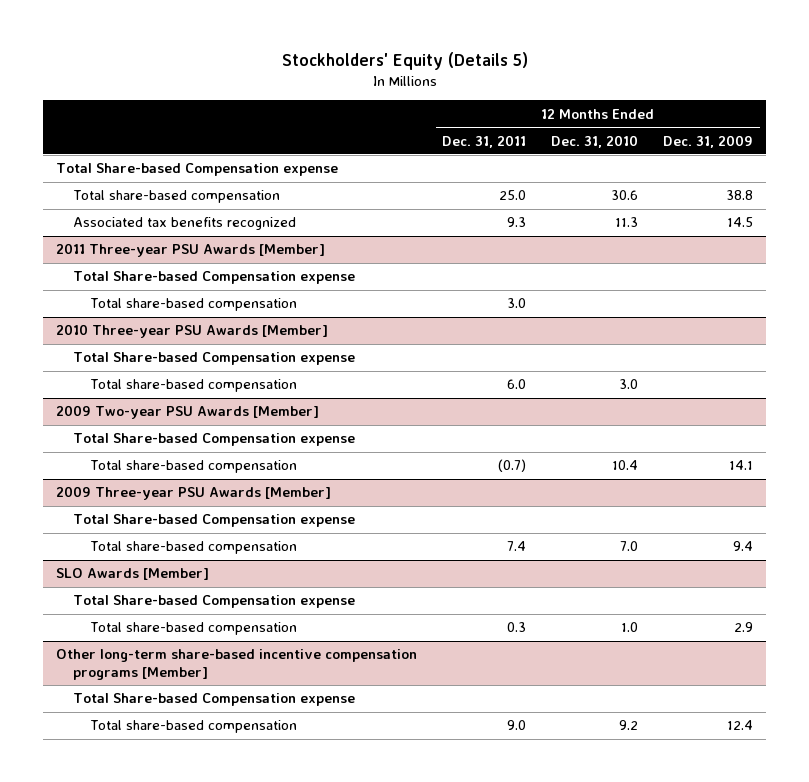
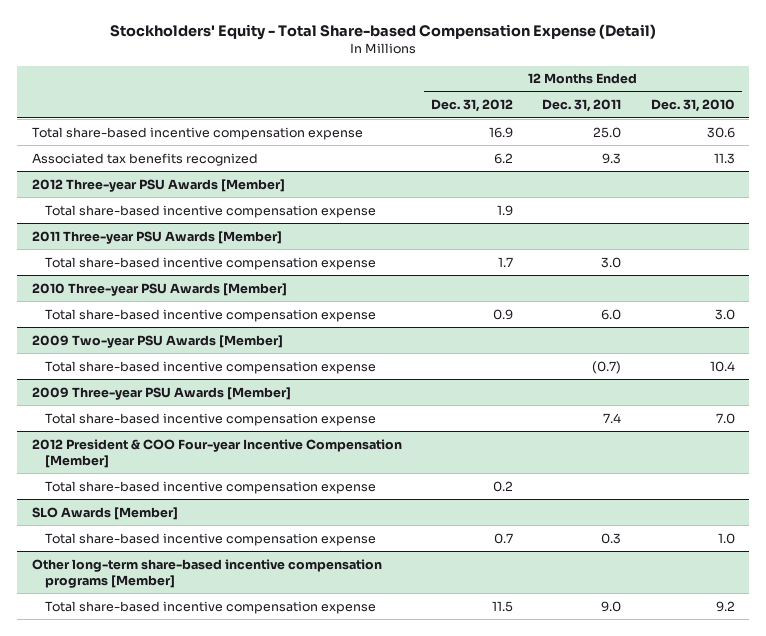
- Stockholders' Equity (Details 5)
+ Stockholders' Equity - Total Share-based Compensation Expense (Detail)
- | 12 Months Ended Dec. 31, 2011 | 12 Months Ended Dec. 31, 2010 | 12 Months Ended Dec. 31, 2009
+ | 12 Months Ended Dec. 31, 2012 | 12 Months Ended Dec. 31, 2011 | 12 Months Ended Dec. 31, 2010
- Total Share-based Compensation expense
- Total share-based compensation | 25.0 | 30.6 | 38.8
+ Total share-based incentive compensation expense | 16.9 | 25.0 | 30.6
+ 2012 Three-year PSU Awards [Member]
+ Total share-based incentive compensation expense | 1.9 | |
@ 2011 Three-year PSU Awards [Member]
- Total Share-based Compensation expense
- Total share-based compensation | 3.0 | |
+ Total share-based incentive compensation expense | 1.7 | 3.0 |
@ 2010 Three-year PSU Awards [Member]
- Total Share-based Compensation expense
- Total share-based compensation | 6.0 | 3.0 |
+ Total share-based incentive compensation expense | 0.9 | 6.0 | 3.0
@ 2009 Two-year PSU Awards [Member]
- Total Share-based Compensation expense
- Total share-based compensation | (0.7) | 10.4 | 14.1
+ Total share-based incentive compensation expense | | (0.7) | 10.4
@ 2009 Three-year PSU Awards [Member]
- Total Share-based Compensation expense
- Total share-based compensation | 7.4 | 7.0 | 9.4
+ Total share-based incentive compensation expense | | 7.4 | 7.0
+ 2012 President & COO Four-year Incentive Compensation [Member]
+ Total share-based incentive compensation expense | 0.2 | |
@ SLO Awards [Member]
- Total Share-based Compensation expense
- Total share-based compensation | 0.3 | 1.0 | 2.9
+ Total share-based incentive compensation expense | 0.7 | 0.3 | 1.0
@ Other long-term share-based incentive compensation programs [Member]
- Total Share-based Compensation expense
- Total share-based compensation | 9.0 | 9.2 | 12.4
+ Total share-based incentive compensation expense | 11.5 | 9.0 | 9.2

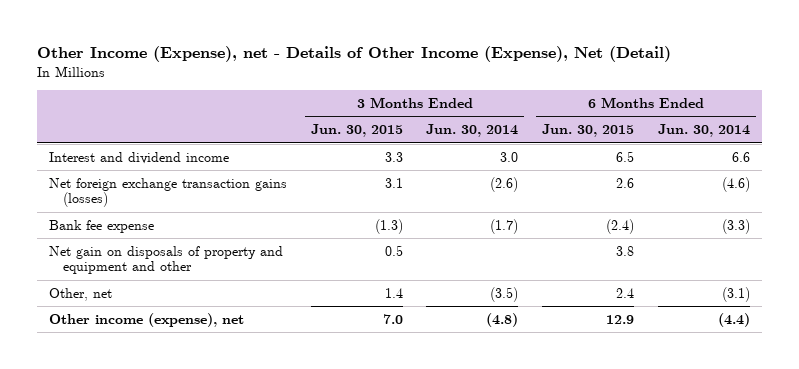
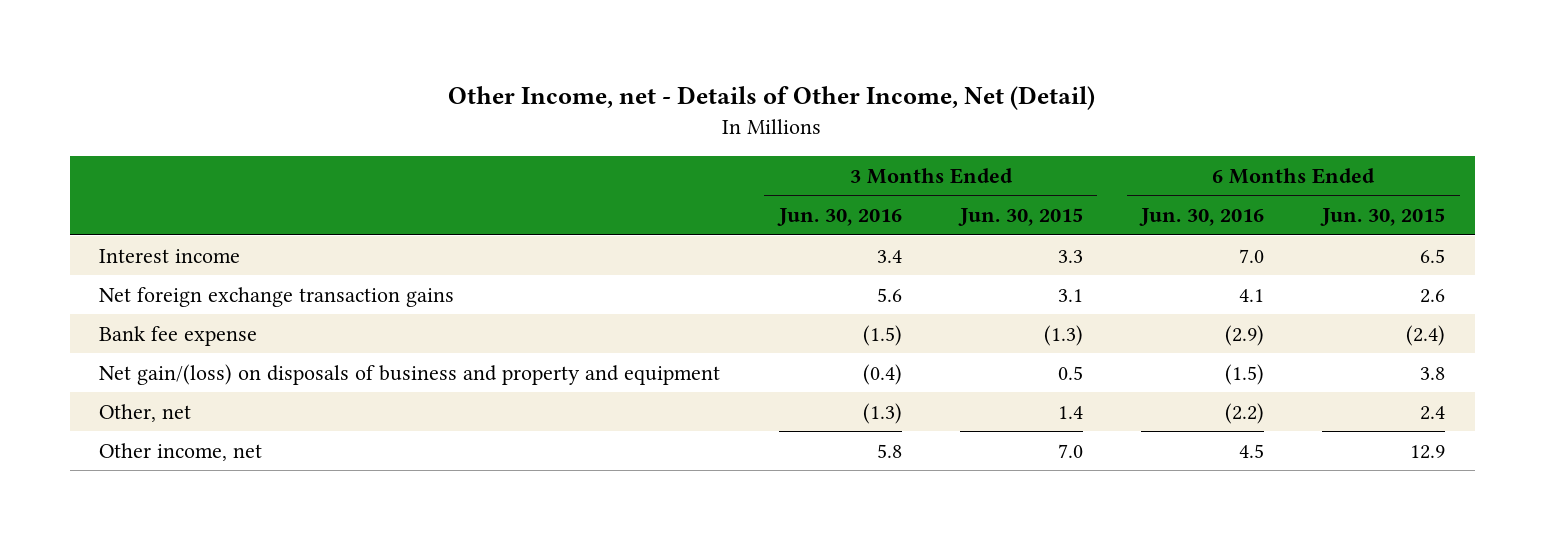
- Other Income (Expense), net - Details of Other Income (Expense), Net (Detail)
+ Other Income, net - Details of Other Income, Net (Detail)
- | 3 Months Ended Jun. 30, 2015 | 3 Months Ended Jun. 30, 2014 | 6 Months Ended Jun. 30, 2015 | 6 Months Ended Jun. 30, 2014
+ | 3 Months Ended Jun. 30, 2016 | 3 Months Ended Jun. 30, 2015 | 6 Months Ended Jun. 30, 2016 | 6 Months Ended Jun. 30, 2015
- Interest and dividend income | 3.3 | 3.0 | 6.5 | 6.6
- Net foreign exchange transaction gains (losses) | 3.1 | (2.6) | 2.6 | (4.6)
+ Interest income | 3.4 | 3.3 | 7.0 | 6.5
+ Net foreign exchange transaction gains | 5.6 | 3.1 | 4.1 | 2.6
- Net gain on disposals of property and equipment and other | 0.5 | | 3.8 |
+ Net gain/(loss) on disposals of business and property and equipment | (0.4) | 0.5 | (1.5) | 3.8
- Other income (expense), net | 7.0 | (4.8) | 12.9 | (4.4)
+ Other income, net | 5.8 | 7.0 | 4.5 | 12.9

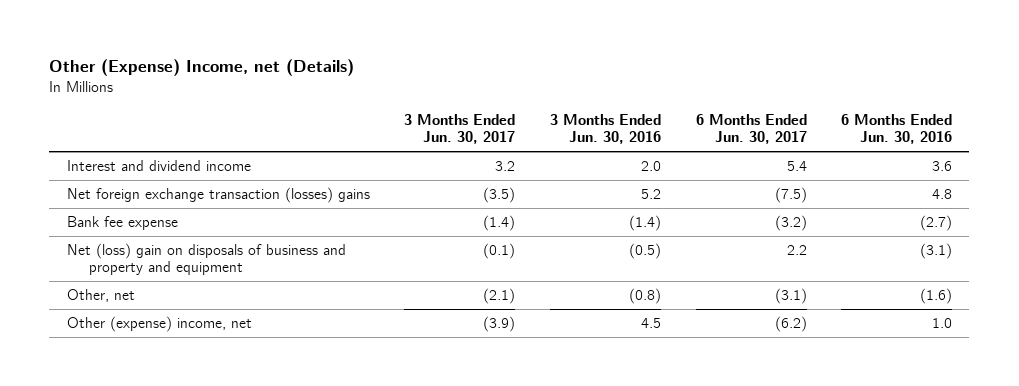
- Other Income, net - Details of Other Income, Net (Detail)
+ Other (Expense) Income, net (Details)
- | 3 Months Ended Jun. 30, 2016 | 3 Months Ended Jun. 30, 2015 | 6 Months Ended Jun. 30, 2016 | 6 Months Ended Jun. 30, 2015
+ | 3 Months Ended Jun. 30, 2017 | 3 Months Ended Jun. 30, 2016 | 6 Months Ended Jun. 30, 2017 | 6 Months Ended Jun. 30, 2016
- Interest income | 3.4 | 3.3 | 7.0 | 6.5
- Net foreign exchange transaction gains | 5.6 | 3.1 | 4.1 | 2.6
- Bank fee expense | (1.5) | (1.3) | (2.9) | (2.4)
- Net gain/(loss) on disposals of business and property and equipment | (0.4) | 0.5 | (1.5) | 3.8
- Other, net | (1.3) | 1.4 | (2.2) | 2.4
- Other income, net | 5.8 | 7.0 | 4.5 | 12.9
+ Interest and dividend income | 3.2 | 2.0 | 5.4 | 3.6
+ Net foreign exchange transaction (losses) gains | (3.5) | 5.2 | (7.5) | 4.8
+ Bank fee expense | (1.4) | (1.4) | (3.2) | (2.7)
+ Net (loss) gain on disposals of business and property and equipment | (0.1) | (0.5) | 2.2 | (3.1)
+ Other, net | (2.1) | (0.8) | (3.1) | (1.6)
+ Other (expense) income, net | (3.9) | 4.5 | (6.2) | 1.0

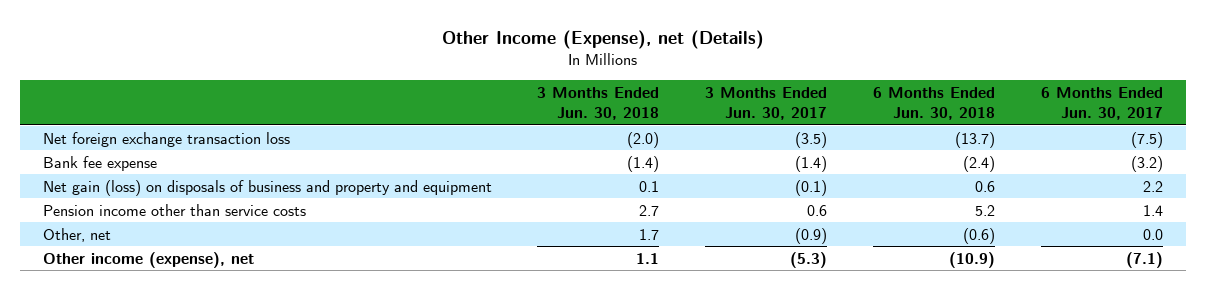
- Other (Expense) Income, net (Details)
+ Other Income (Expense), net (Details)
- | 3 Months Ended Jun. 30, 2017 | 3 Months Ended Jun. 30, 2016 | 6 Months Ended Jun. 30, 2017 | 6 Months Ended Jun. 30, 2016
+ | 3 Months Ended Jun. 30, 2018 | 3 Months Ended Jun. 30, 2017 | 6 Months Ended Jun. 30, 2018 | 6 Months Ended Jun. 30, 2017
- Interest and dividend income | 3.2 | 2.0 | 5.4 | 3.6
- Net foreign exchange transaction (losses) gains | (3.5) | 5.2 | (7.5) | 4.8
+ Net foreign exchange transaction loss | (2.0) | (3.5) | (13.7) | (7.5)
- Net (loss) gain on disposals of business and property and equipment | (0.1) | (0.5) | 2.2 | (3.1)
- Other, net | (2.1) | (0.8) | (3.1) | (1.6)
- Other (expense) income, net | (3.9) | 4.5 | (6.2) | 1.0
+ Net gain (loss) on disposals of business and property and equipment | 0.1 | (0.1) | 0.6 | 2.2
+ Pension income other than service costs | 2.7 | 0.6 | 5.2 | 1.4
+ Other, net | 1.7 | (0.9) | (0.6) | 0.0
+ Other income (expense), net | 1.1 | (5.3) | (10.9) | (7.1)

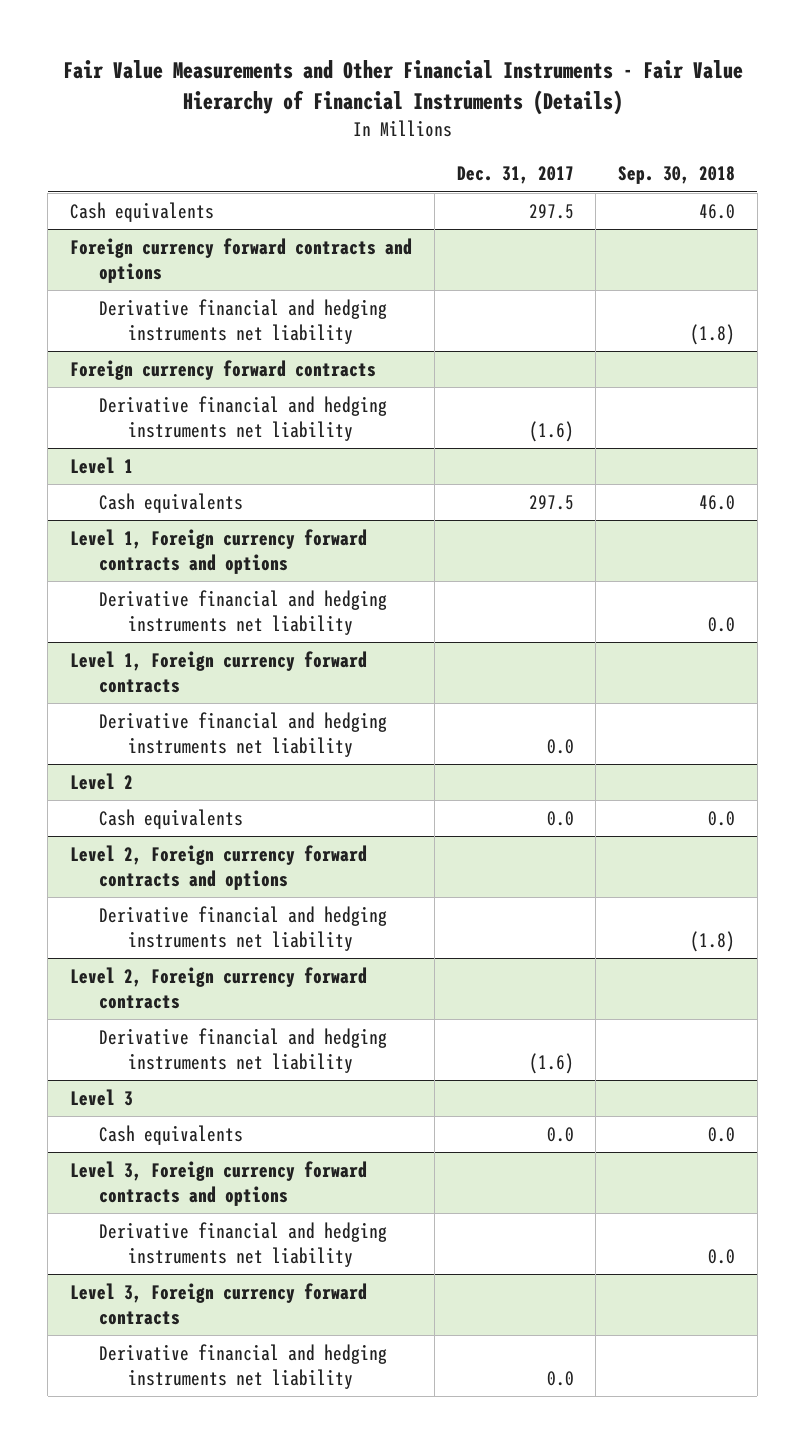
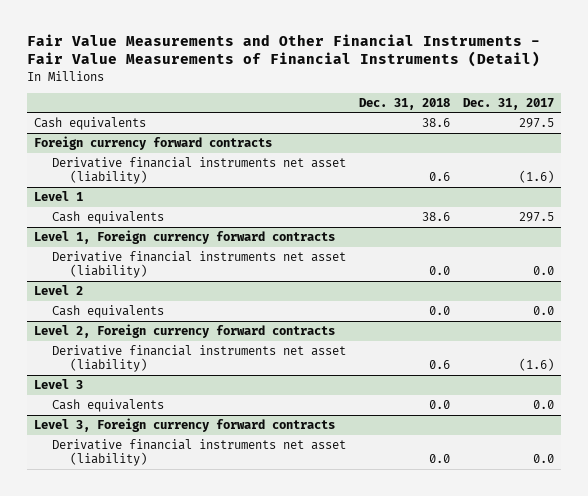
- Fair Value Measurements and Other Financial Instruments - Fair Value Hierarchy of Financial Instruments (Details)
+ Fair Value Measurements and Other Financial Instruments - Fair Value Measurements of Financial Instruments (Detail)
- | Dec. 31, 2017 | Sep. 30, 2018
+ | Dec. 31, 2018 | Dec. 31, 2017
- Foreign currency forward contracts and options
- Derivative financial and hedging instruments net liability | | (1.8)
@ Foreign currency forward contracts
- Derivative financial and hedging instruments net liability | (1.6) |
+ Derivative financial instruments net asset (liability) | 0.6 | (1.6)
- Level 1, Foreign currency forward contracts and options
- Derivative financial and hedging instruments net liability | | 0.0
@ Level 1, Foreign currency forward contracts
- Derivative financial and hedging instruments net liability | 0.0 |
+ Derivative financial instruments net asset (liability) | 0.0 | 0.0
- Level 2, Foreign currency forward contracts and options
- Derivative financial and hedging instruments net liability | | (1.8)
@ Level 2, Foreign currency forward contracts
- Derivative financial and hedging instruments net liability | (1.6) |
+ Derivative financial instruments net asset (liability) | 0.6 | (1.6)
- Level 3, Foreign currency forward contracts and options
- Derivative financial and hedging instruments net liability | | 0.0
@ Level 3, Foreign currency forward contracts
- Derivative financial and hedging instruments net liability | 0.0 |
+ Derivative financial instruments net asset (liability) | 0.0 | 0.0

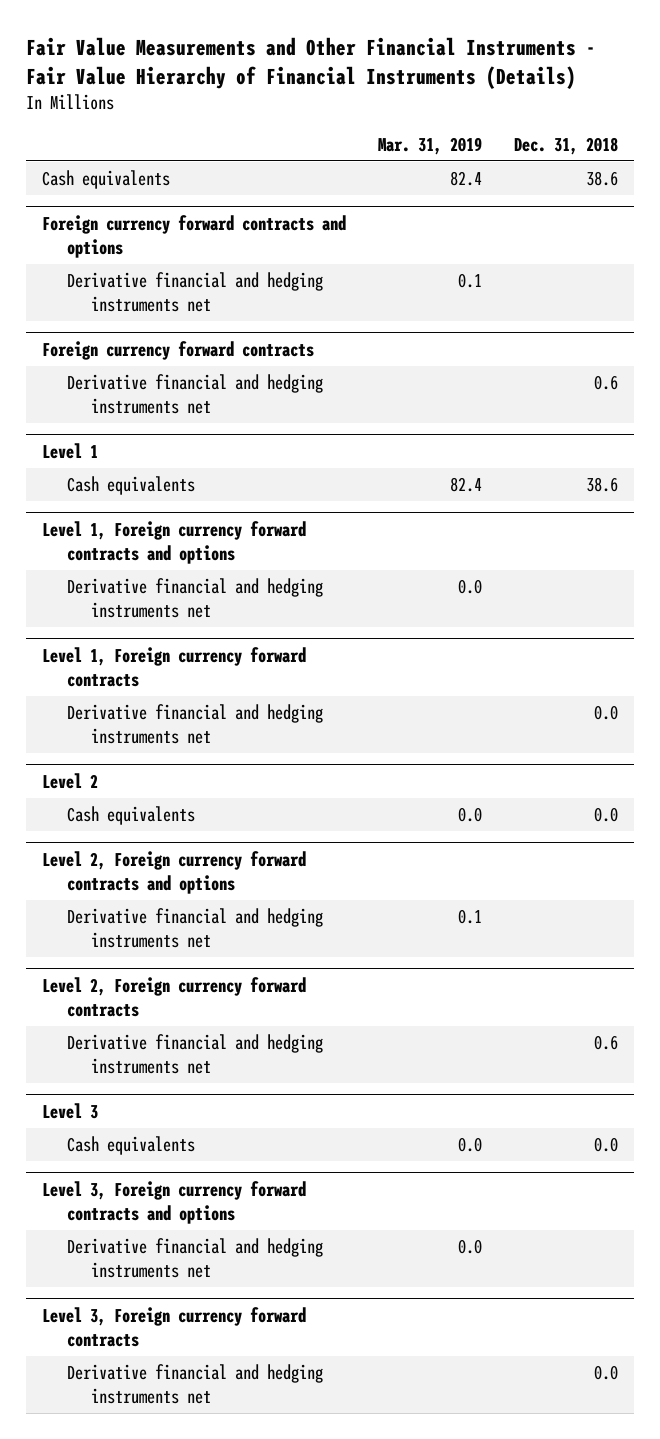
- Fair Value Measurements and Other Financial Instruments - Fair Value Measurements of Financial Instruments (Detail)
+ Fair Value Measurements and Other Financial Instruments - Fair Value Hierarchy of Financial Instruments (Details)
- | Dec. 31, 2018 | Dec. 31, 2017
+ | Mar. 31, 2019 | Dec. 31, 2018
+ Foreign currency forward contracts and options
+ Derivative financial and hedging instruments net | 0.1 |
@ Foreign currency forward contracts
- Derivative financial instruments net asset (liability) | 0.6 | (1.6)
+ Derivative financial and hedging instruments net | | 0.6
+ Level 1, Foreign currency forward contracts and options
+ Derivative financial and hedging instruments net | 0.0 |
@ Level 1, Foreign currency forward contracts
- Derivative financial instruments net asset (liability) | 0.0 | 0.0
+ Derivative financial and hedging instruments net | | 0.0
+ Level 2, Foreign currency forward contracts and options
+ Derivative financial and hedging instruments net | 0.1 |
@ Level 2, Foreign currency forward contracts
- Derivative financial instruments net asset (liability) | 0.6 | (1.6)
+ Derivative financial and hedging instruments net | | 0.6
+ Level 3, Foreign currency forward contracts and options
+ Derivative financial and hedging instruments net | 0.0 |
@ Level 3, Foreign currency forward contracts
- Derivative financial instruments net asset (liability) | 0.0 | 0.0
+ Derivative financial and hedging instruments net | | 0.0

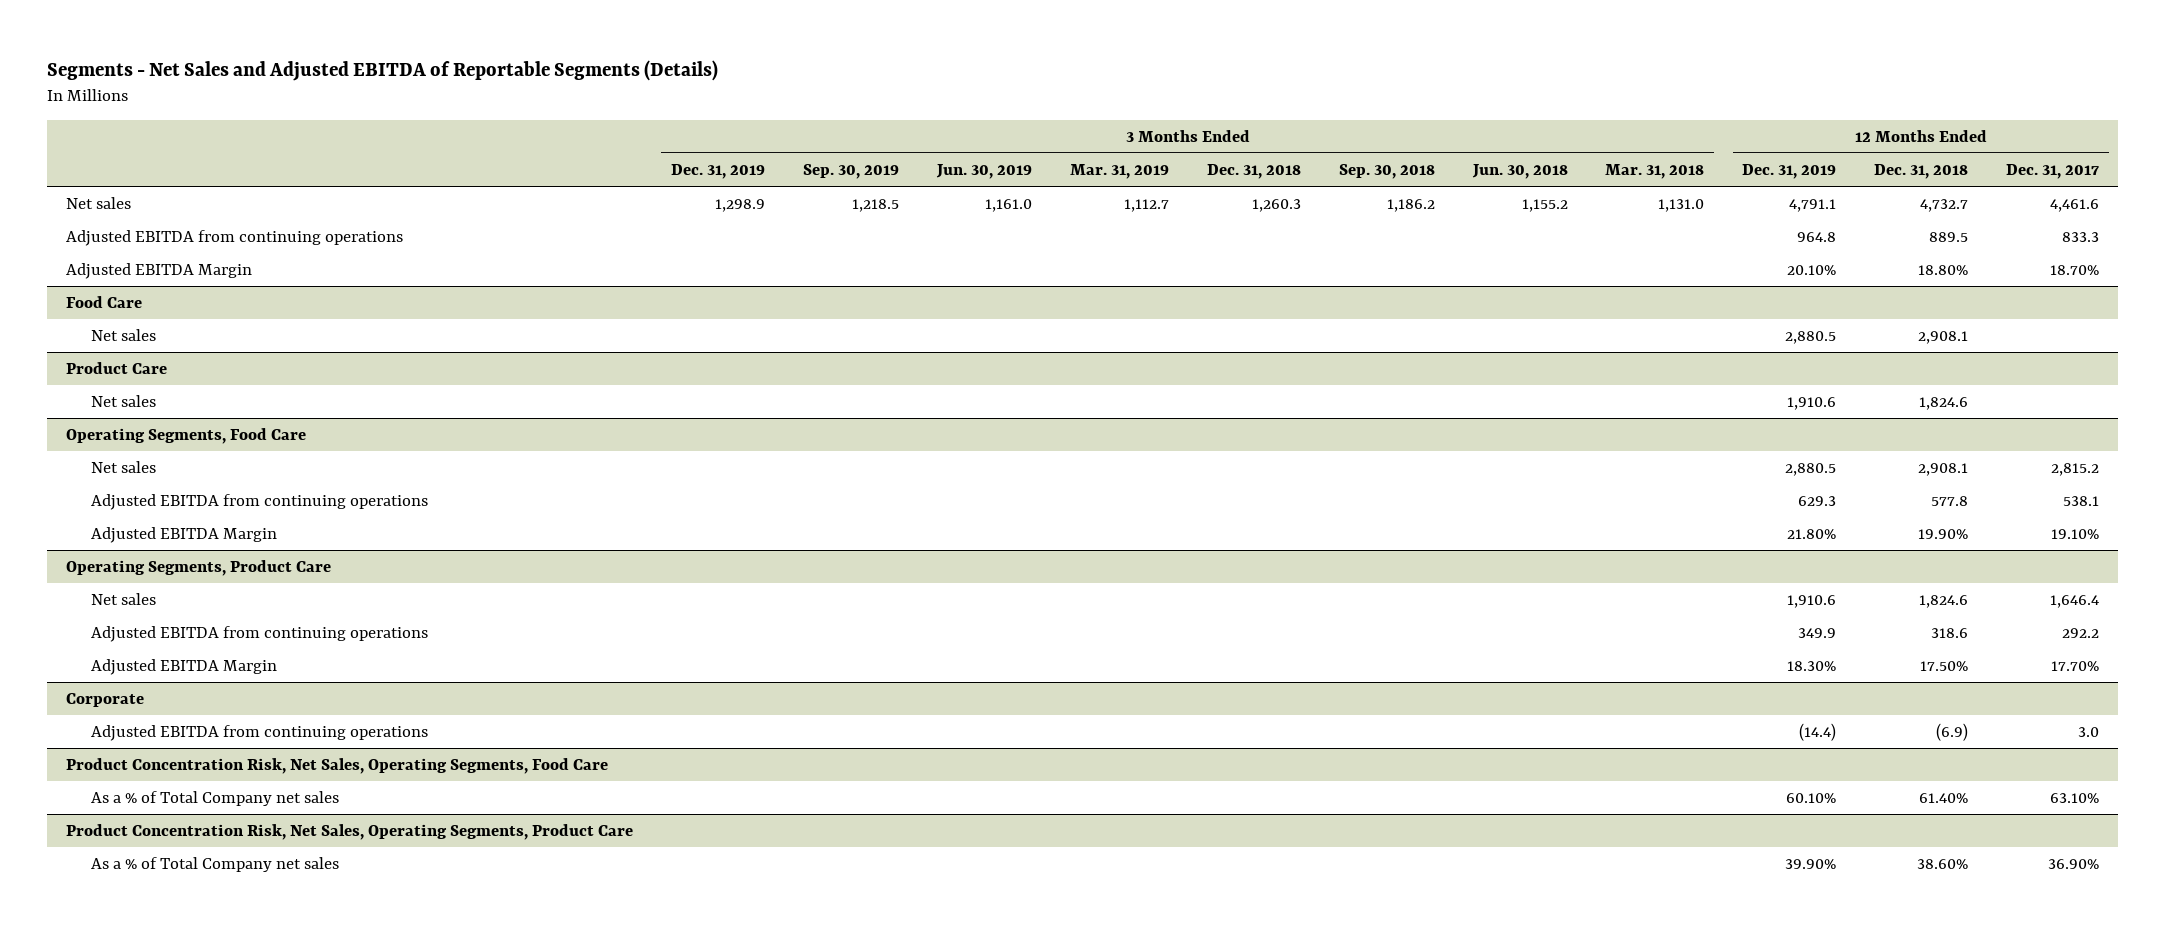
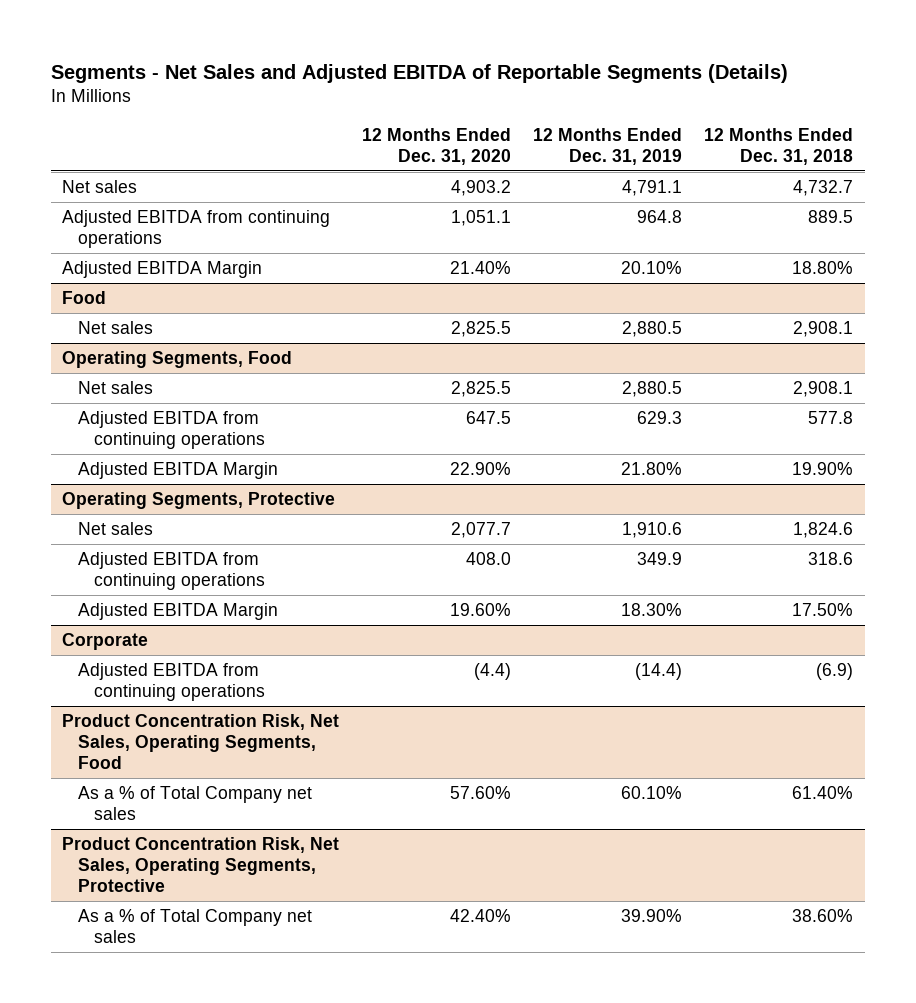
- | 3 Months Ended Dec. 31, 2019 | 3 Months Ended Sep. 30, 2019 | 3 Months Ended Jun. 30, 2019 | 3 Months Ended Mar. 31, 2019 | 3 Months Ended Dec. 31, 2018 | 3 Months Ended Sep. 30, 2018 | 3 Months Ended Jun. 30, 2018 | 3 Months Ended Mar. 31, 2018 | 12 Months Ended Dec. 31, 2019 | 12 Months Ended Dec. 31, 2018 | 12 Months Ended Dec. 31, 2017
+ | 12 Months Ended Dec. 31, 2020 | 12 Months Ended Dec. 31, 2019 | 12 Months Ended Dec. 31, 2018
- Food Care
+ Food
- Product Care
- Net sales | | | | | | | | | 1,910.6 | 1,824.6 |
- Operating Segments, Food Care
+ Operating Segments, Food
- Operating Segments, Product Care
+ Operating Segments, Protective
- Product Concentration Risk, Net Sales, Operating Segments, Food Care
+ Product Concentration Risk, Net Sales, Operating Segments, Food
- Product Concentration Risk, Net Sales, Operating Segments, Product Care
+ Product Concentration Risk, Net Sales, Operating Segments, Protective

